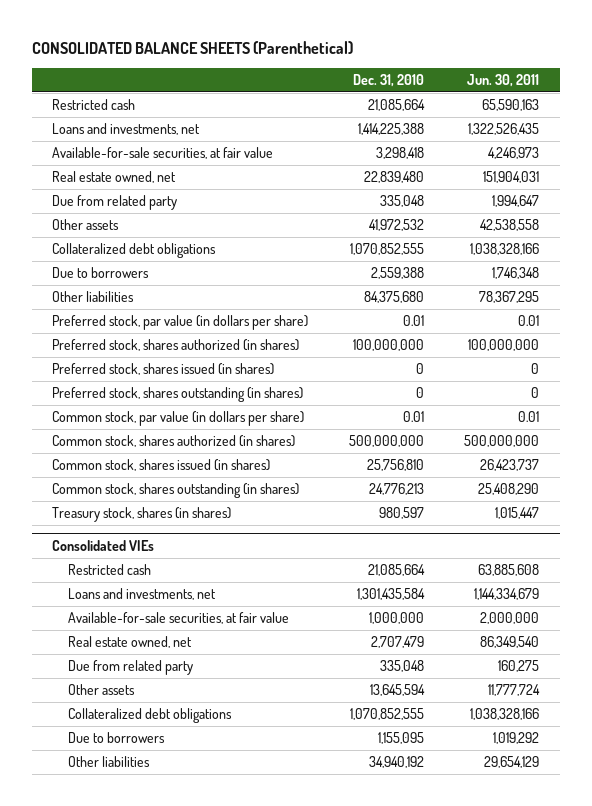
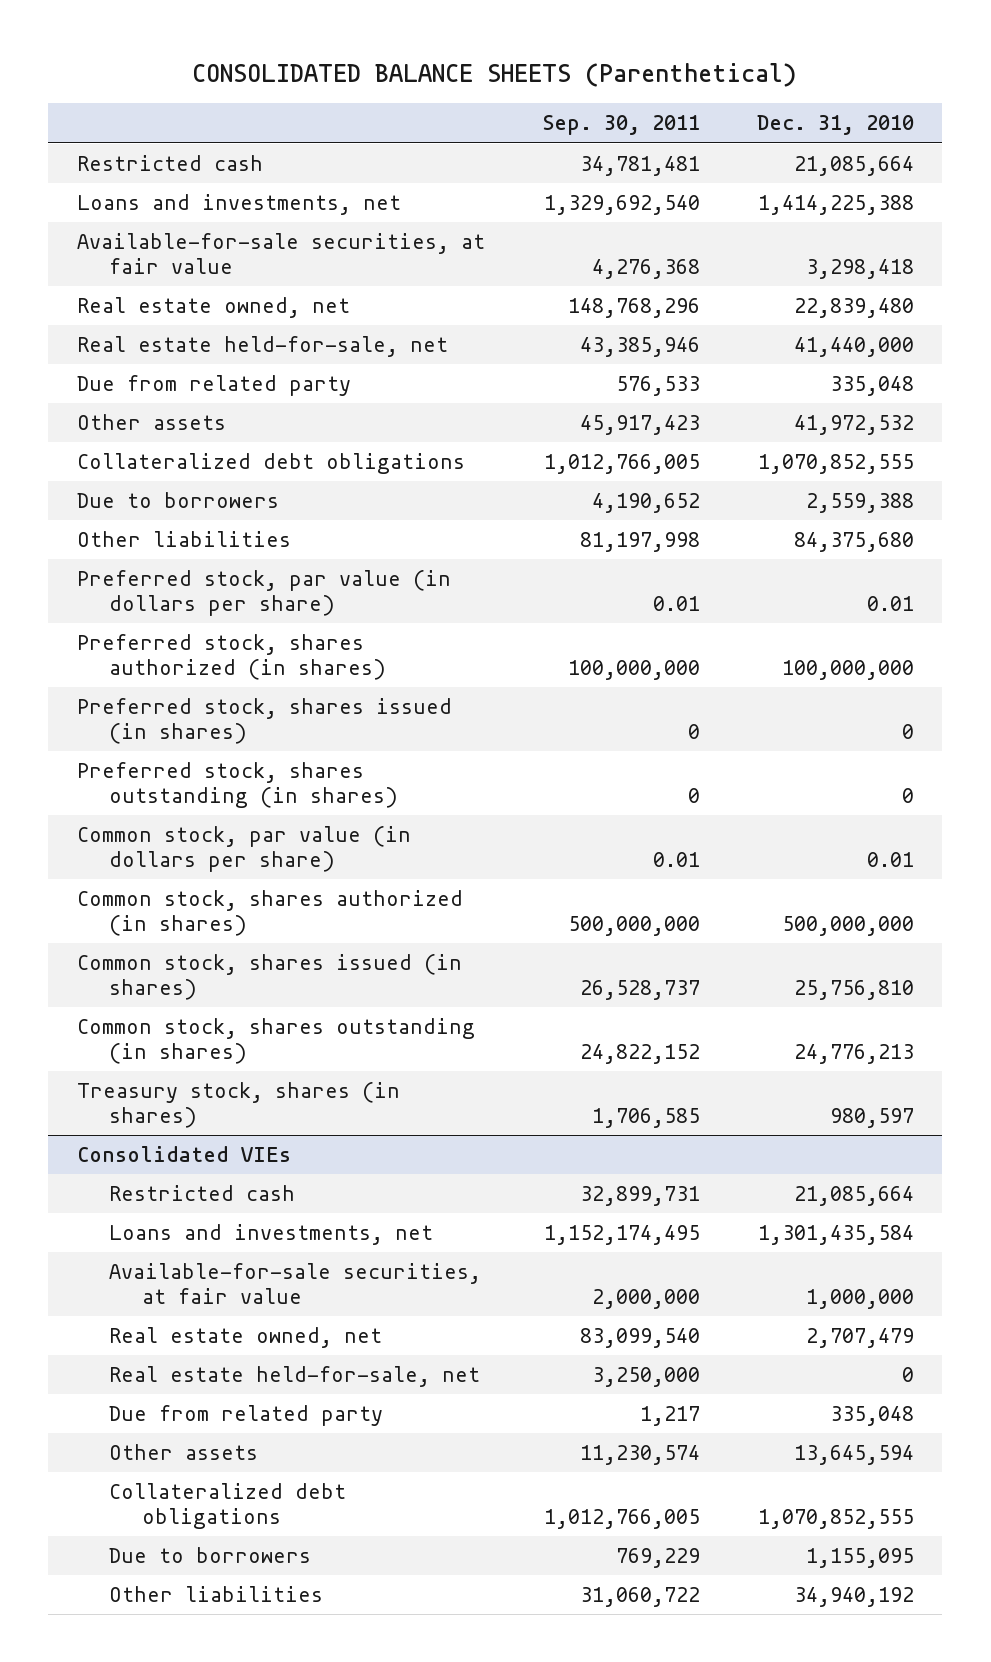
- | Dec. 31, 2010 | Jun. 30, 2011
+ | Sep. 30, 2011 | Dec. 31, 2010
+ Real estate held-for-sale, net | 43,385,946 | 41,440,000
@ Consolidated VIEs
+ Real estate held-for-sale, net | 3,250,000 | 0

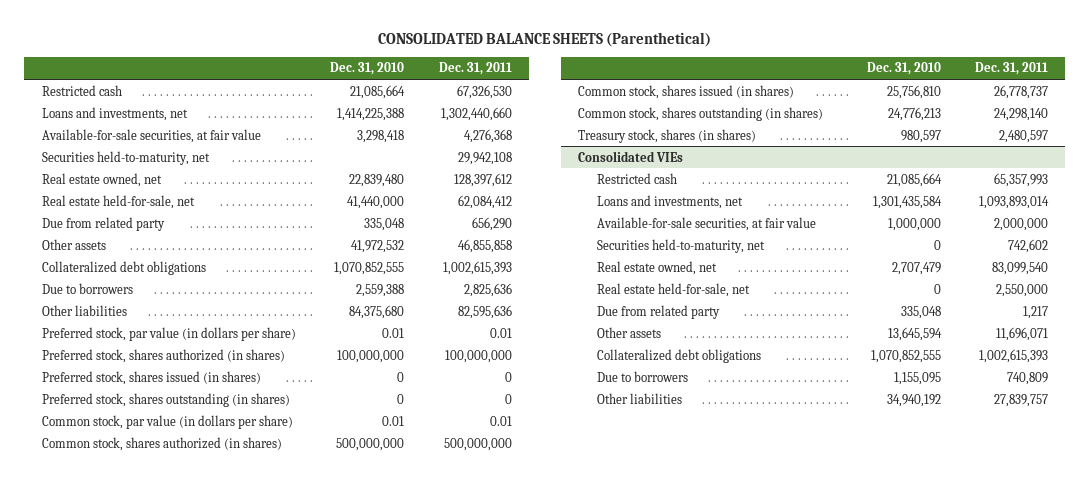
- | Sep. 30, 2011 | Dec. 31, 2010
+ | Dec. 31, 2010 | Dec. 31, 2011
+ Securities held-to-maturity, net | | 29,942,108
@ Consolidated VIEs
+ Securities held-to-maturity, net | 0 | 742,602

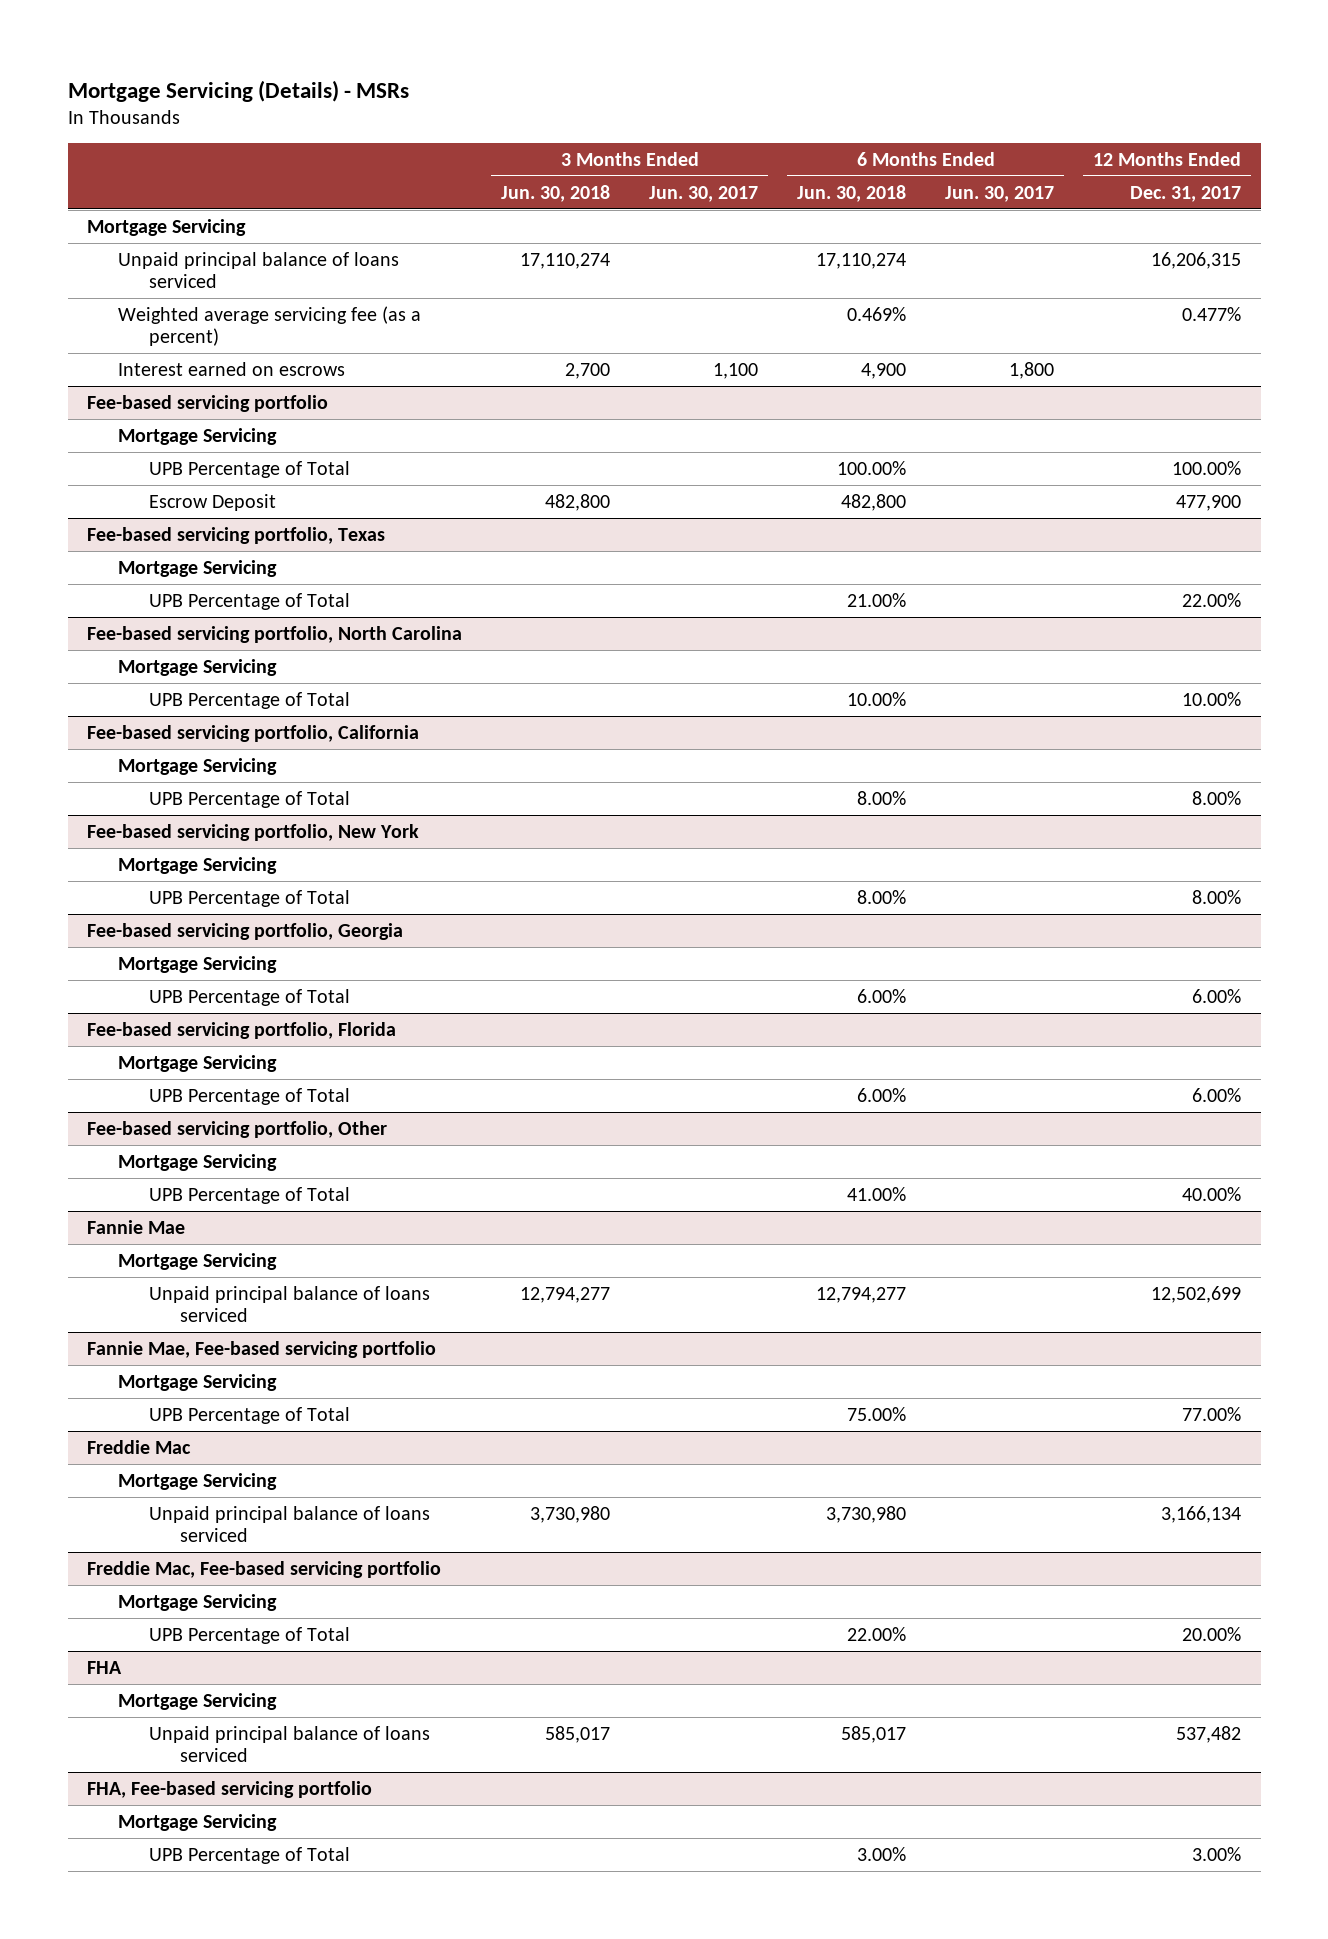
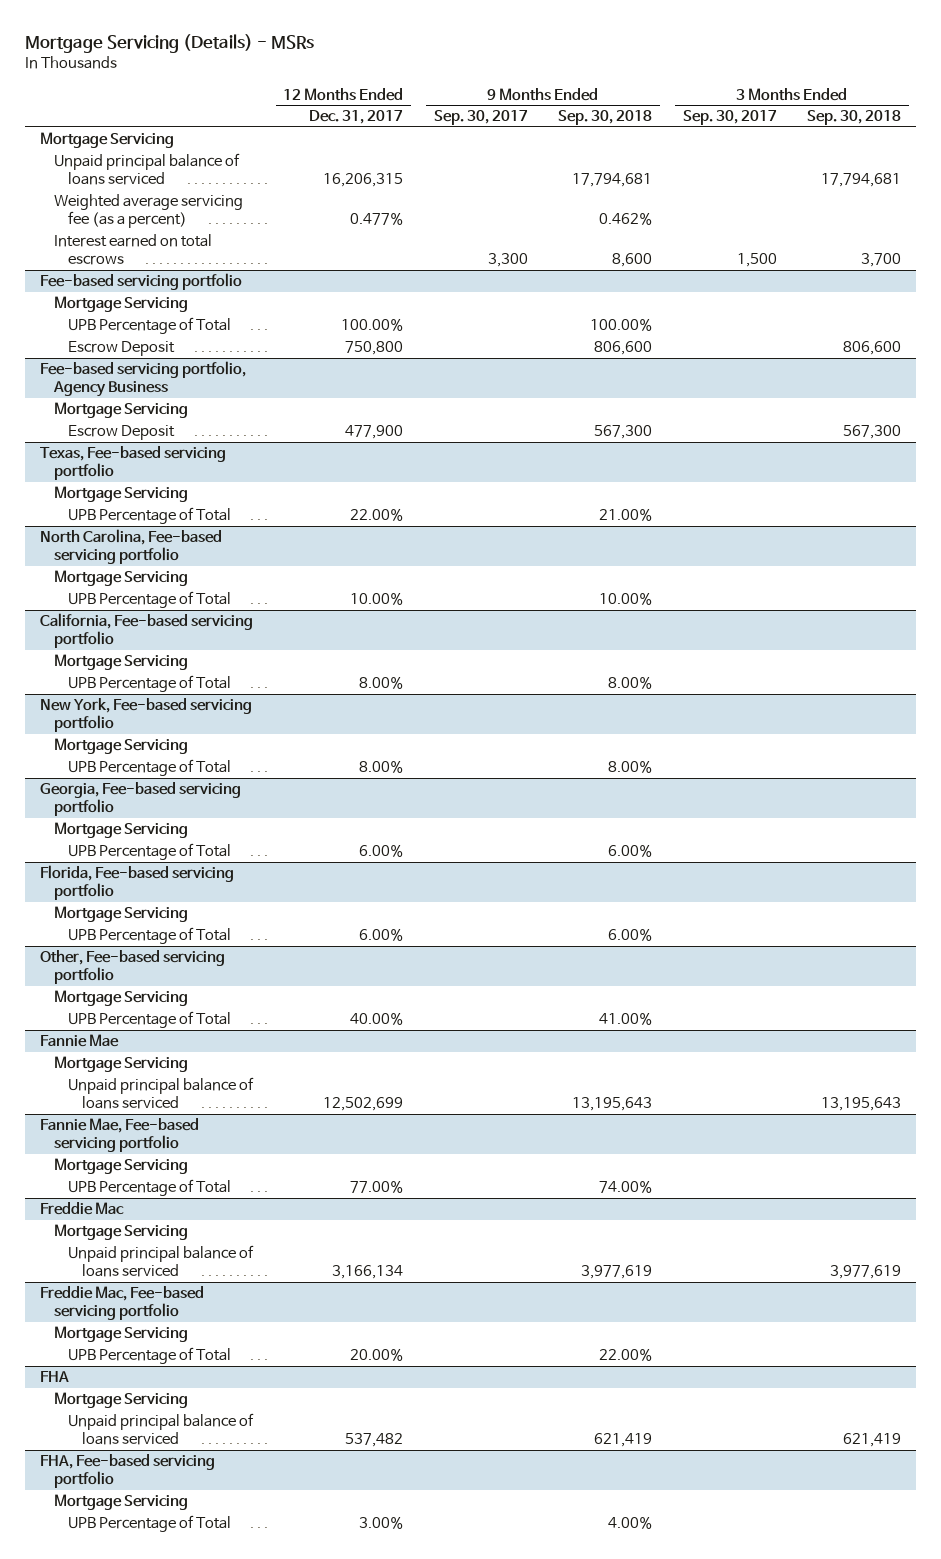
- | 3 Months Ended Jun. 30, 2018 | 3 Months Ended Jun. 30, 2017 | 6 Months Ended Jun. 30, 2018 | 6 Months Ended Jun. 30, 2017 | 12 Months Ended Dec. 31, 2017
+ | 12 Months Ended Dec. 31, 2017 | 9 Months Ended Sep. 30, 2017 | 9 Months Ended Sep. 30, 2018 | 3 Months Ended Sep. 30, 2017 | 3 Months Ended Sep. 30, 2018
- Interest earned on escrows | 2,700 | 1,100 | 4,900 | 1,800 |
+ Interest earned on total escrows | | 3,300 | 8,600 | 1,500 | 3,700
@ Fee-based servicing portfolio
+ Escrow Deposit | 750,800 | | 806,600 | | 806,600
+ Fee-based servicing portfolio, Agency Business
+ Mortgage Servicing
- Fee-based servicing portfolio, Texas
+ Texas, Fee-based servicing portfolio
- Fee-based servicing portfolio, North Carolina
+ North Carolina, Fee-based servicing portfolio
- Fee-based servicing portfolio, California
+ California, Fee-based servicing portfolio
- Fee-based servicing portfolio, New York
+ New York, Fee-based servicing portfolio
- Fee-based servicing portfolio, Georgia
+ Georgia, Fee-based servicing portfolio
- Fee-based servicing portfolio, Florida
+ Florida, Fee-based servicing portfolio
- Fee-based servicing portfolio, Other
+ Other, Fee-based servicing portfolio

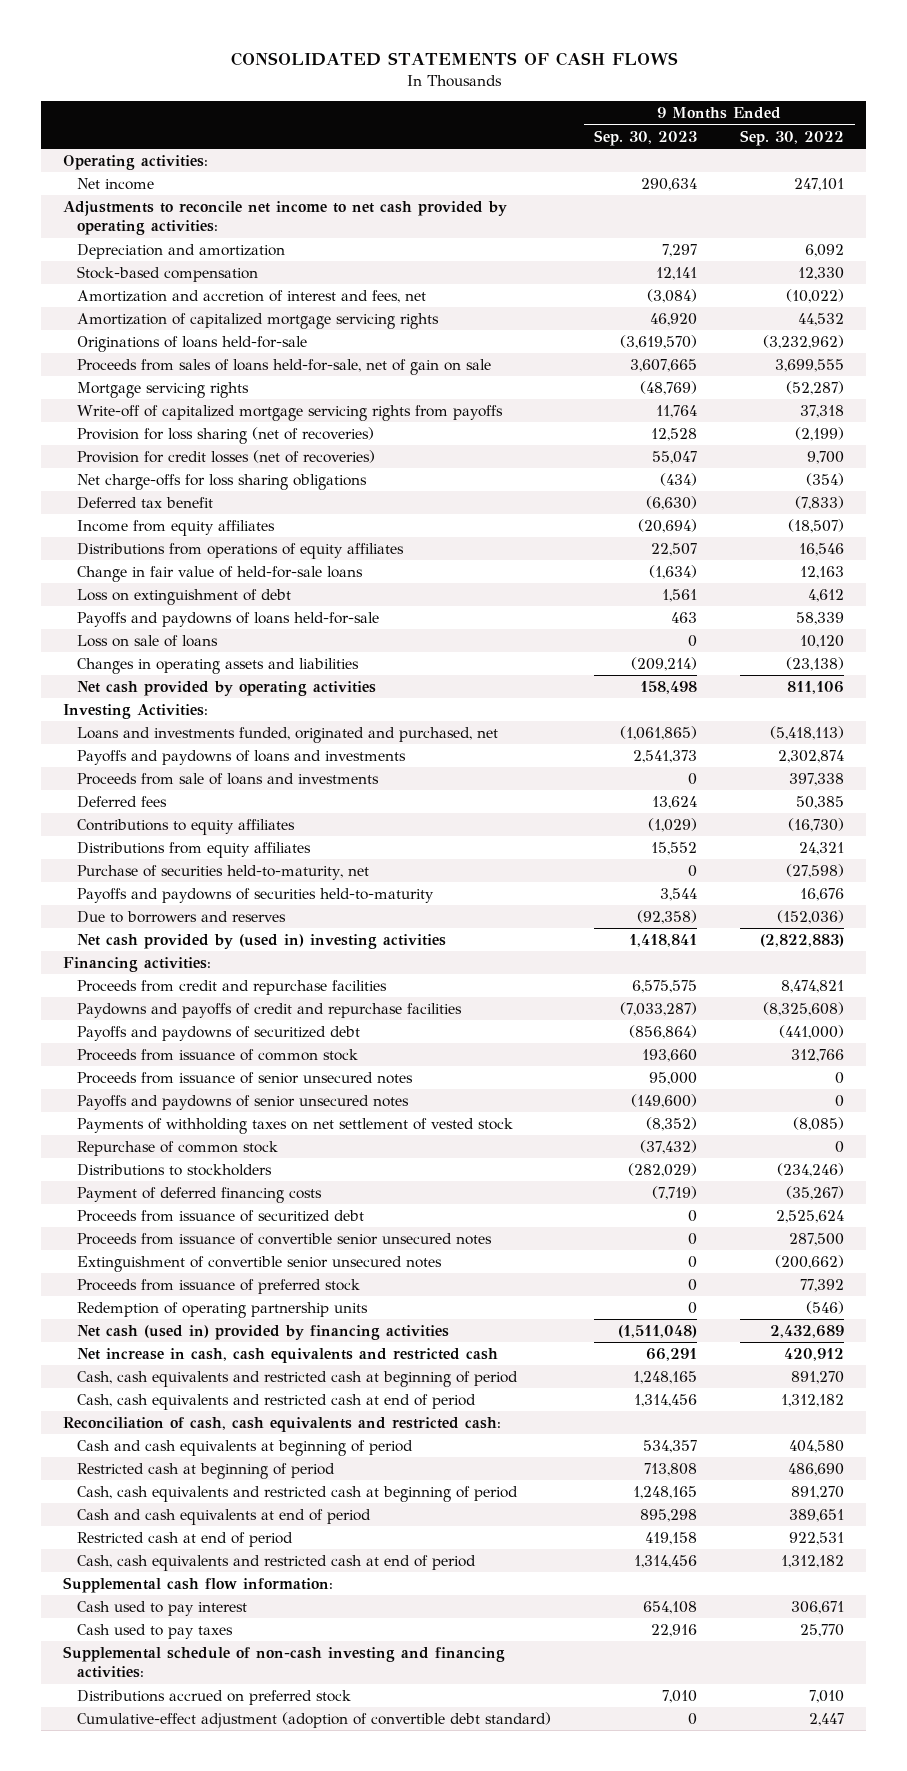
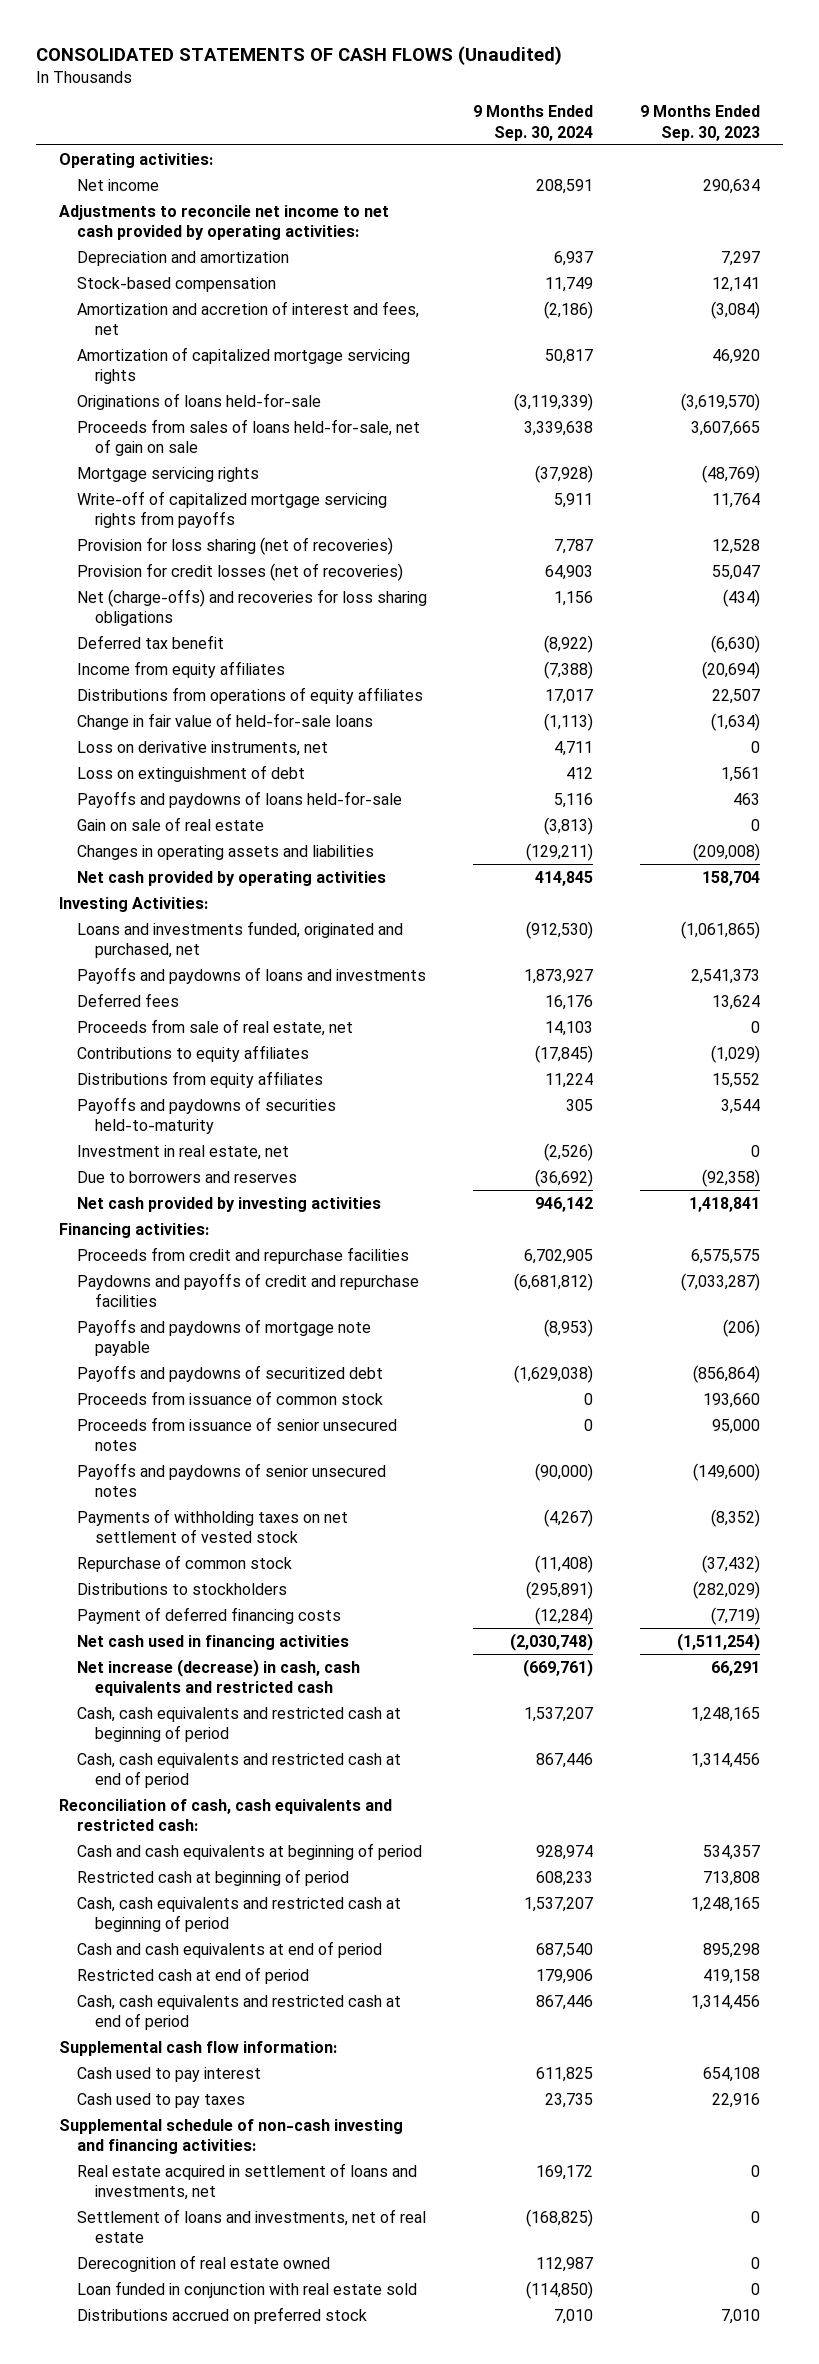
- CONSOLIDATED STATEMENTS OF CASH FLOWS
+ CONSOLIDATED STATEMENTS OF CASH FLOWS (Unaudited)
- | 9 Months Ended Sep. 30, 2023 | 9 Months Ended Sep. 30, 2022
+ | 9 Months Ended Sep. 30, 2024 | 9 Months Ended Sep. 30, 2023
- Net charge-offs for loss sharing obligations | (434) | (354)
+ Net (charge-offs) and recoveries for loss sharing obligations | 1,156 | (434)
+ Loss on derivative instruments, net | 4,711 | 0
- Loss on sale of loans | 0 | 10,120
- Changes in operating assets and liabilities | (209,214) | (23,138)
- Net cash provided by operating activities | 158,498 | 811,106
+ Gain on sale of real estate | (3,813) | 0
+ Changes in operating assets and liabilities | (129,211) | (209,008)
+ Net cash provided by operating activities | 414,845 | 158,704
- Proceeds from sale of loans and investments | 0 | 397,338
+ Proceeds from sale of real estate, net | 14,103 | 0
- Purchase of securities held-to-maturity, net | 0 | (27,598)
+ Investment in real estate, net | (2,526) | 0
- Net cash provided by (used in) investing activities | 1,418,841 | (2,822,883)
+ Net cash provided by investing activities | 946,142 | 1,418,841
+ Payoffs and paydowns of mortgage note payable | (8,953) | (206)
- Proceeds from issuance of securitized debt | 0 | 2,525,624
- Proceeds from issuance of convertible senior unsecured notes | 0 | 287,500
- Extinguishment of convertible senior unsecured notes | 0 | (200,662)
- Proceeds from issuance of preferred stock | 0 | 77,392
- Redemption of operating partnership units | 0 | (546)
- Net cash (used in) provided by financing activities | (1,511,048) | 2,432,689
- Net increase in cash, cash equivalents and restricted cash | 66,291 | 420,912
+ Net cash used in financing activities | (2,030,748) | (1,511,254)
+ Net increase (decrease) in cash, cash equivalents and restricted cash | (669,761) | 66,291
+ Real estate acquired in settlement of loans and investments, net | 169,172 | 0
+ Settlement of loans and investments, net of real estate | (168,825) | 0
+ Derecognition of real estate owned | 112,987 | 0
+ Loan funded in conjunction with real estate sold | (114,850) | 0
- Cumulative-effect adjustment (adoption of convertible debt standard) | 0 | 2,447

